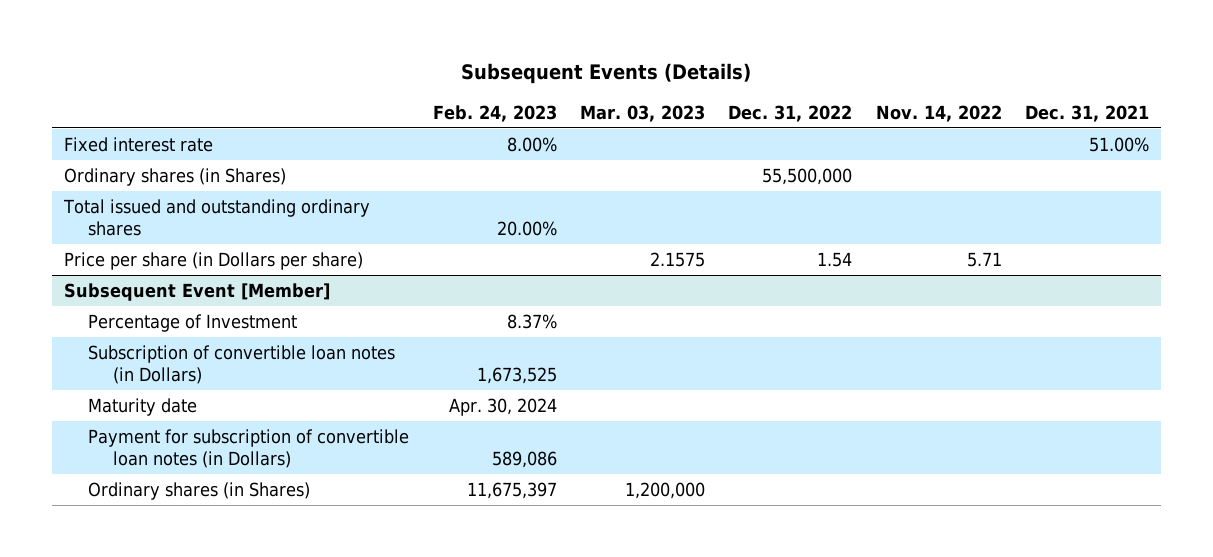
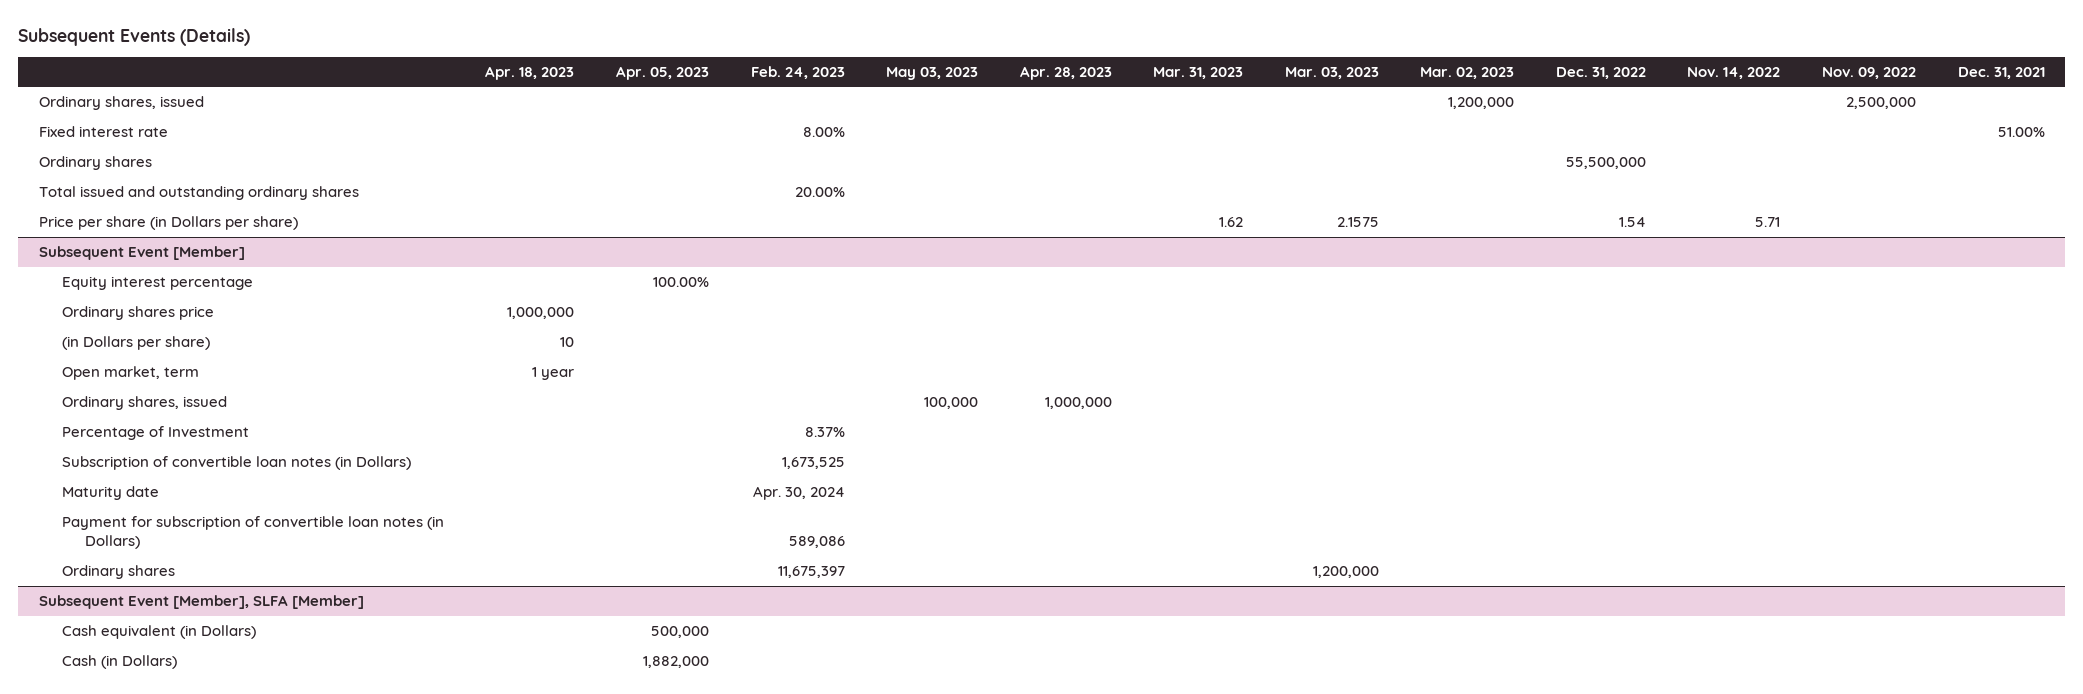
- | Feb. 24, 2023 | Mar. 03, 2023 | Dec. 31, 2022 | Nov. 14, 2022 | Dec. 31, 2021
+ | Apr. 18, 2023 | Apr. 05, 2023 | Feb. 24, 2023 | May 03, 2023 | Apr. 28, 2023 | Mar. 31, 2023 | Mar. 03, 2023 | Mar. 02, 2023 | Dec. 31, 2022 | Nov. 14, 2022 | Nov. 09, 2022 | Dec. 31, 2021
+ Ordinary shares, issued | | | | | | | | 1,200,000 | | | 2,500,000 |
- Ordinary shares (in Shares) | | | 55,500,000 | |
+ Ordinary shares | | | | | | | | | 55,500,000 | | |
@ Subsequent Event [Member]
+ Equity interest percentage | | 100.00% | | | | | | | | | |
+ Ordinary shares price | 1,000,000 | | | | | | | | | | |
+ (in Dollars per share) | 10 | | | | | | | | | | |
+ Open market, term | 1 year | | | | | | | | | | |
+ Ordinary shares, issued | | | | 100,000 | 1,000,000 | | | | | | |
- Ordinary shares (in Shares) | 11,675,397 | 1,200,000 | | |
+ Ordinary shares | | | 11,675,397 | | | | 1,200,000 | | | | |
+ Subsequent Event [Member], SLFA [Member]
+ Cash equivalent (in Dollars) | | 500,000 | | | | | | | | | |
+ Cash (in Dollars) | | 1,882,000 | | | | | | | | | |

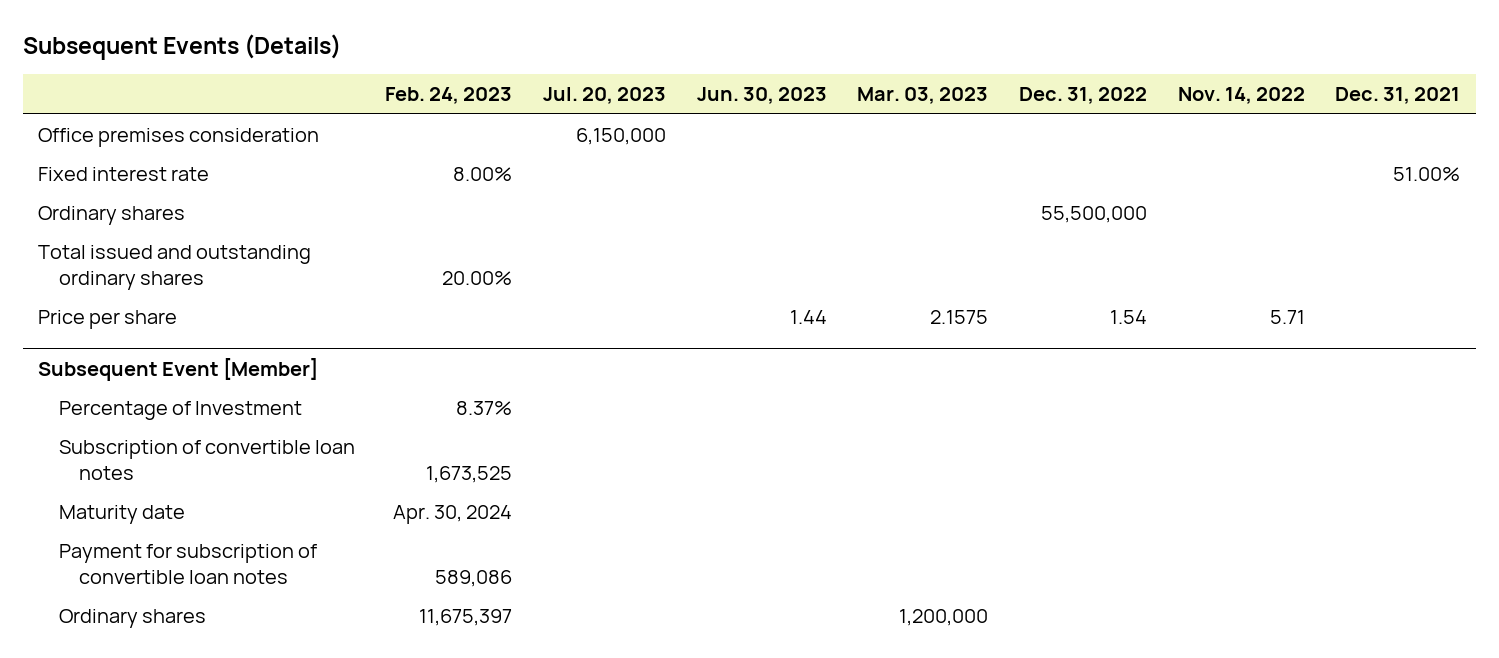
- | Apr. 18, 2023 | Apr. 05, 2023 | Feb. 24, 2023 | May 03, 2023 | Apr. 28, 2023 | Mar. 31, 2023 | Mar. 03, 2023 | Mar. 02, 2023 | Dec. 31, 2022 | Nov. 14, 2022 | Nov. 09, 2022 | Dec. 31, 2021
+ | Feb. 24, 2023 | Jul. 20, 2023 | Jun. 30, 2023 | Mar. 03, 2023 | Dec. 31, 2022 | Nov. 14, 2022 | Dec. 31, 2021
- Ordinary shares, issued | | | | | | | | 1,200,000 | | | 2,500,000 |
+ Office premises consideration | | 6,150,000 | | | | |
- Price per share (in Dollars per share) | | | | | | 1.62 | 2.1575 | | 1.54 | 5.71 | |
+ Price per share | | | 1.44 | 2.1575 | 1.54 | 5.71 |
@ Subsequent Event [Member]
- Equity interest percentage | | 100.00% | | | | | | | | | |
- Ordinary shares price | 1,000,000 | | | | | | | | | | |
- (in Dollars per share) | 10 | | | | | | | | | | |
- Open market, term | 1 year | | | | | | | | | | |
- Ordinary shares, issued | | | | 100,000 | 1,000,000 | | | | | | |
- Subscription of convertible loan notes (in Dollars) | | | 1,673,525 | | | | | | | | |
+ Subscription of convertible loan notes | 1,673,525 | | | | | |
- Payment for subscription of convertible loan notes (in Dollars) | | | 589,086 | | | | | | | | |
+ Payment for subscription of convertible loan notes | 589,086 | | | | | |
- Subsequent Event [Member], SLFA [Member]
- Cash equivalent (in Dollars) | | 500,000 | | | | | | | | | |
- Cash (in Dollars) | | 1,882,000 | | | | | | | | | |

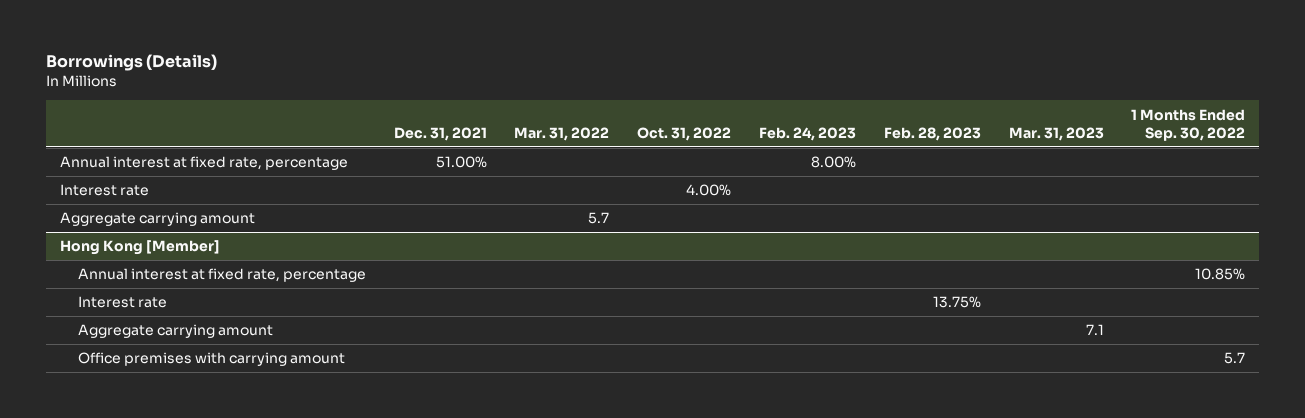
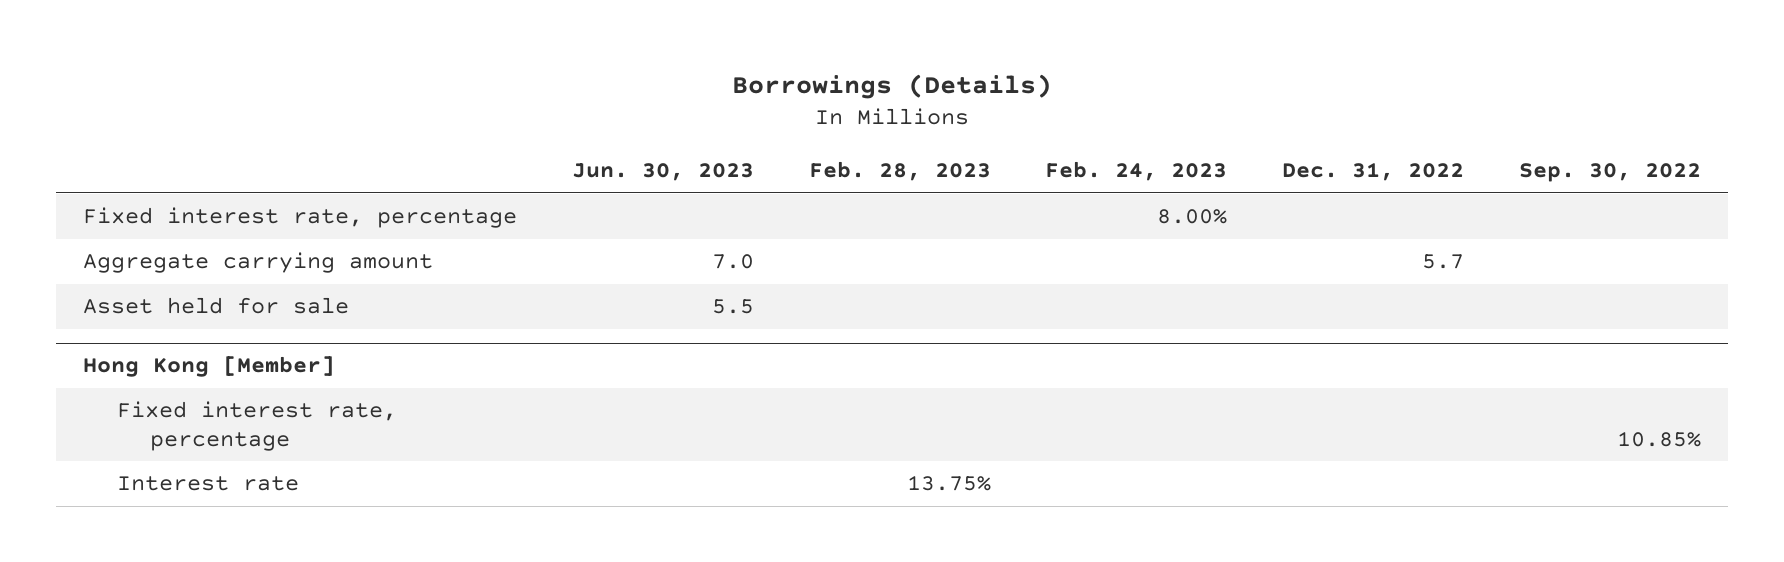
- | Dec. 31, 2021 | Mar. 31, 2022 | Oct. 31, 2022 | Feb. 24, 2023 | Feb. 28, 2023 | Mar. 31, 2023 | 1 Months Ended Sep. 30, 2022
+ | Jun. 30, 2023 | Feb. 28, 2023 | Feb. 24, 2023 | Dec. 31, 2022 | Sep. 30, 2022
- Annual interest at fixed rate, percentage | 51.00% | | | 8.00% | | |
- Interest rate | | | 4.00% | | | |
+ Fixed interest rate, percentage | | | 8.00% | |
+ Asset held for sale | 5.5 | | | |
@ Hong Kong [Member]
- Annual interest at fixed rate, percentage | | | | | | | 10.85%
+ Fixed interest rate, percentage | | | | | 10.85%
- Aggregate carrying amount | | | | | | 7.1 |
- Office premises with carrying amount | | | | | | | 5.7

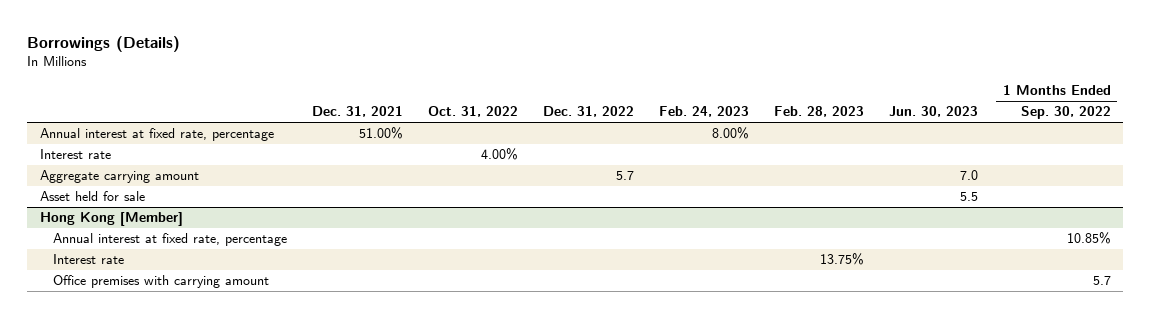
- | Jun. 30, 2023 | Feb. 28, 2023 | Feb. 24, 2023 | Dec. 31, 2022 | Sep. 30, 2022
+ | Dec. 31, 2021 | Oct. 31, 2022 | Dec. 31, 2022 | Feb. 24, 2023 | Feb. 28, 2023 | Jun. 30, 2023 | 1 Months Ended Sep. 30, 2022
- Fixed interest rate, percentage | | | 8.00% | |
+ Annual interest at fixed rate, percentage | 51.00% | | | 8.00% | | |
+ Interest rate | | 4.00% | | | | |
@ Hong Kong [Member]
- Fixed interest rate, percentage | | | | | 10.85%
+ Annual interest at fixed rate, percentage | | | | | | | 10.85%
+ Office premises with carrying amount | | | | | | | 5.7

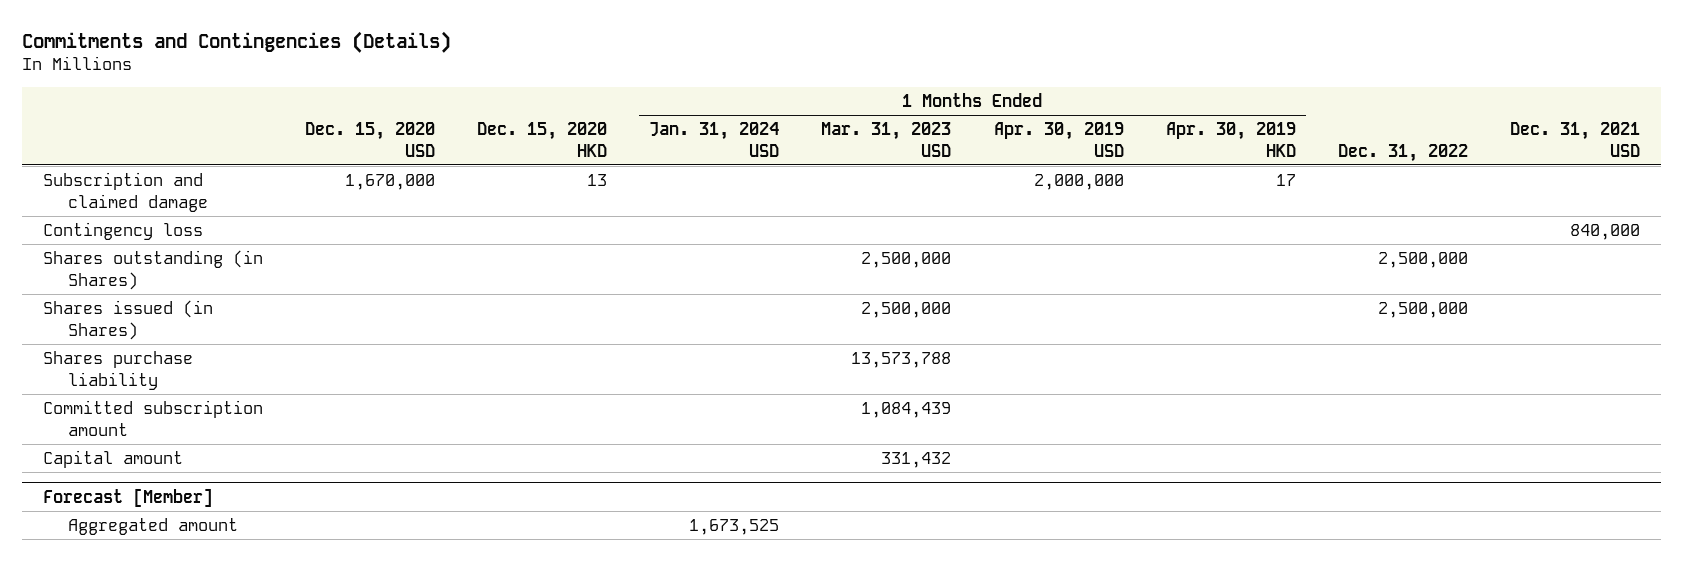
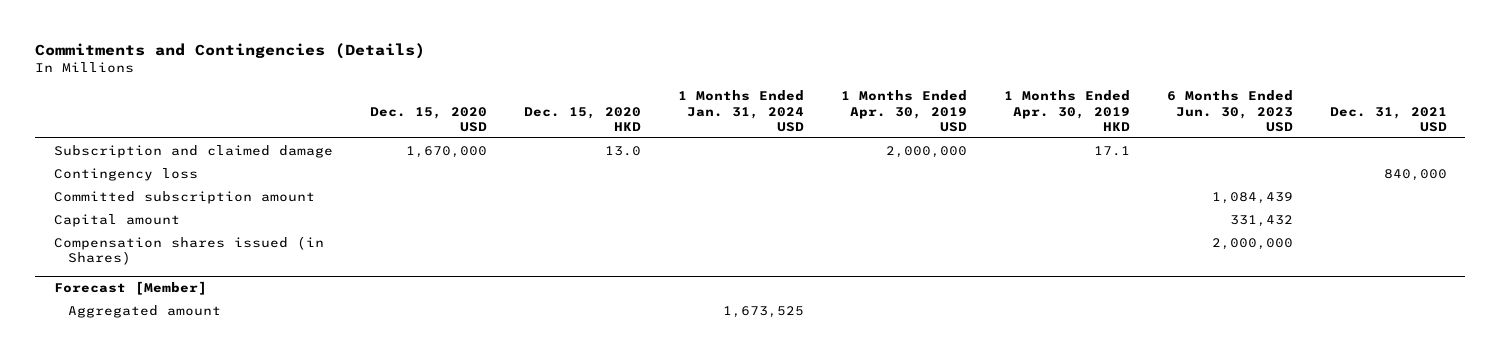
- | Dec. 15, 2020 USD | Dec. 15, 2020 HKD | 1 Months Ended Jan. 31, 2024 USD | 1 Months Ended Mar. 31, 2023 USD | 1 Months Ended Apr. 30, 2019 USD | 1 Months Ended Apr. 30, 2019 HKD | Dec. 31, 2022 | Dec. 31, 2021 USD
+ | Dec. 15, 2020 USD | Dec. 15, 2020 HKD | 1 Months Ended Jan. 31, 2024 USD | 1 Months Ended Apr. 30, 2019 USD | 1 Months Ended Apr. 30, 2019 HKD | 6 Months Ended Jun. 30, 2023 USD | Dec. 31, 2021 USD
- Subscription and claimed damage | 1,670,000 | 13 | | | 2,000,000 | 17 | |
+ Subscription and claimed damage | 1,670,000 | 13.0 | | 2,000,000 | 17.1 | |
- Shares outstanding (in Shares) | | | | 2,500,000 | | | 2,500,000 |
- Shares issued (in Shares) | | | | 2,500,000 | | | 2,500,000 |
- Shares purchase liability | | | | 13,573,788 | | | |
+ Compensation shares issued (in Shares) | | | | | | 2,000,000 |

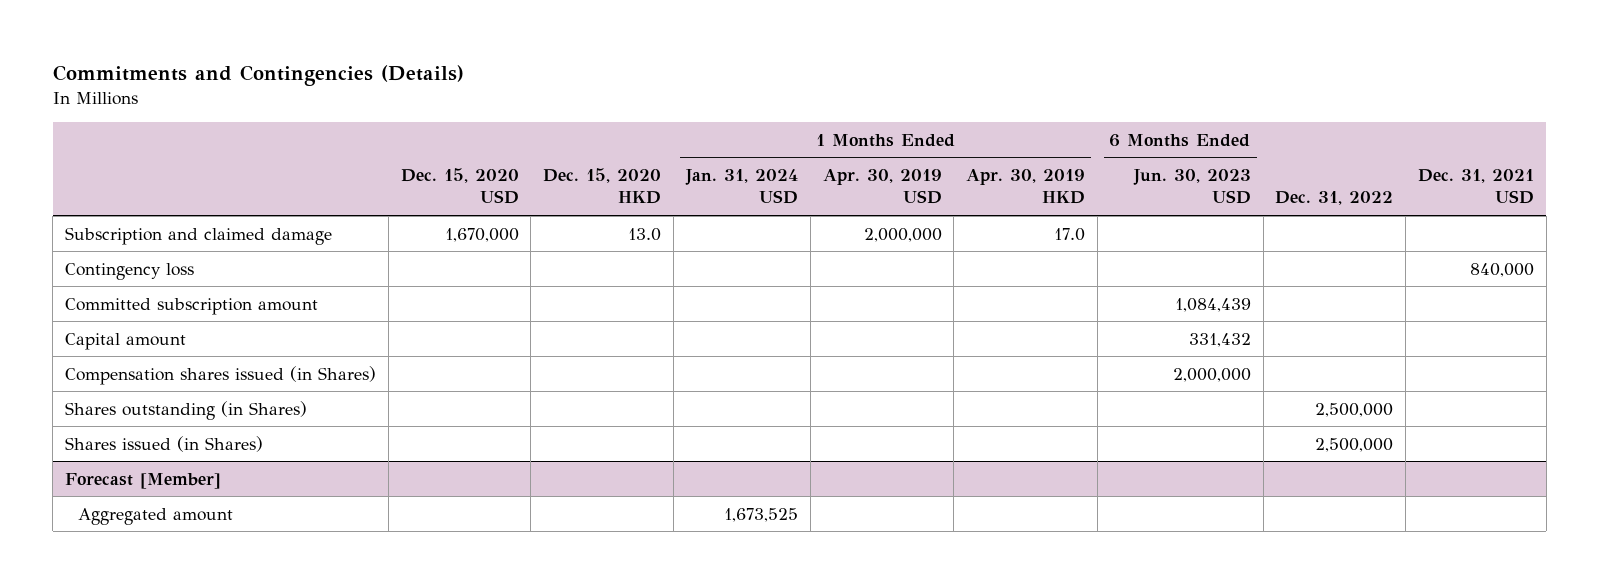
- | Dec. 15, 2020 USD | Dec. 15, 2020 HKD | 1 Months Ended Jan. 31, 2024 USD | 1 Months Ended Apr. 30, 2019 USD | 1 Months Ended Apr. 30, 2019 HKD | 6 Months Ended Jun. 30, 2023 USD | Dec. 31, 2021 USD
+ | Dec. 15, 2020 USD | Dec. 15, 2020 HKD | 1 Months Ended Jan. 31, 2024 USD | 1 Months Ended Apr. 30, 2019 USD | 1 Months Ended Apr. 30, 2019 HKD | 6 Months Ended Jun. 30, 2023 USD | Dec. 31, 2022 | Dec. 31, 2021 USD
- Subscription and claimed damage | 1,670,000 | 13.0 | | 2,000,000 | 17.1 | |
+ Subscription and claimed damage | 1,670,000 | 13.0 | | 2,000,000 | 17.0 | | |
+ Shares outstanding (in Shares) | | | | | | | 2,500,000 |
+ Shares issued (in Shares) | | | | | | | 2,500,000 |

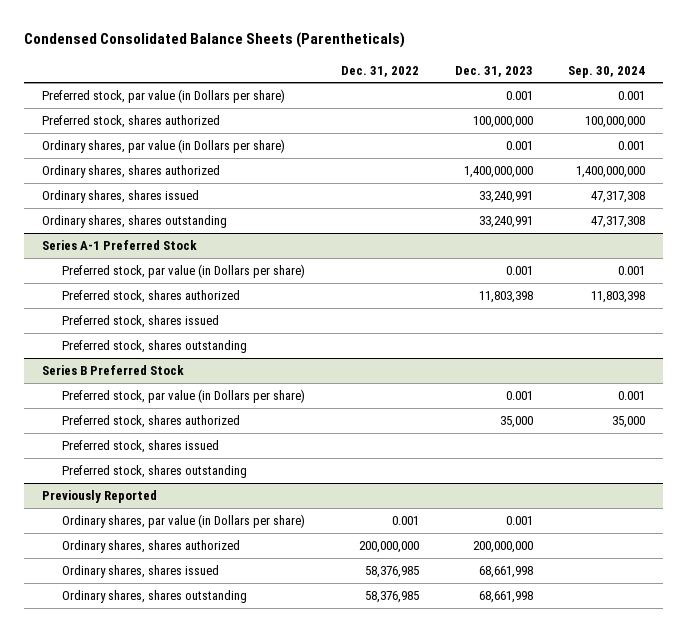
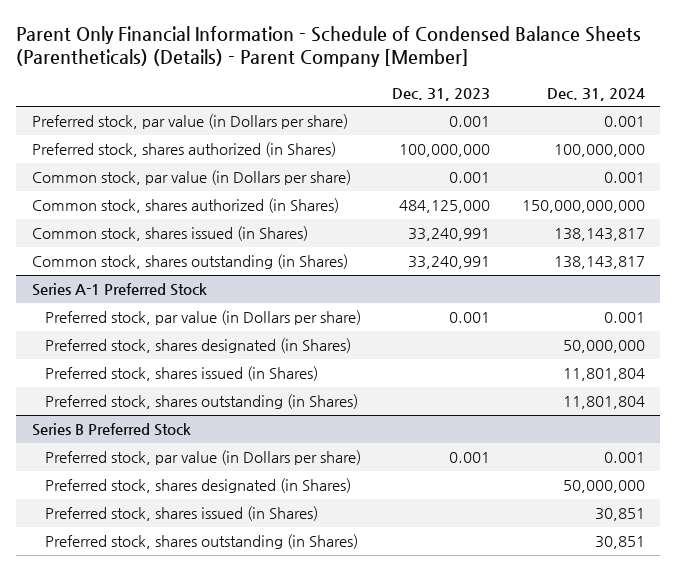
- Condensed Consolidated Balance Sheets (Parentheticals)
+ Parent Only Financial Information - Schedule of Condensed Balance Sheets (Parentheticals) (Details) - Parent Company [Member]
- | Dec. 31, 2022 | Dec. 31, 2023 | Sep. 30, 2024
+ | Dec. 31, 2023 | Dec. 31, 2024
- Preferred stock, shares authorized | | 100,000,000 | 100,000,000
- Ordinary shares, par value (in Dollars per share) | | 0.001 | 0.001
- Ordinary shares, shares authorized | | 1,400,000,000 | 1,400,000,000
- Ordinary shares, shares issued | | 33,240,991 | 47,317,308
- Ordinary shares, shares outstanding | | 33,240,991 | 47,317,308
+ Preferred stock, shares authorized (in Shares) | 100,000,000 | 100,000,000
+ Common stock, par value (in Dollars per share) | 0.001 | 0.001
+ Common stock, shares authorized (in Shares) | 484,125,000 | 150,000,000,000
+ Common stock, shares issued (in Shares) | 33,240,991 | 138,143,817
+ Common stock, shares outstanding (in Shares) | 33,240,991 | 138,143,817
@ Series A-1 Preferred Stock
- Preferred stock, shares authorized | | 11,803,398 | 11,803,398
- Preferred stock, shares issued
- Preferred stock, shares outstanding
+ Preferred stock, shares designated (in Shares) | | 50,000,000
+ Preferred stock, shares issued (in Shares) | | 11,801,804
+ Preferred stock, shares outstanding (in Shares) | | 11,801,804
@ Series B Preferred Stock
- Preferred stock, shares authorized | | 35,000 | 35,000
- Preferred stock, shares issued
- Preferred stock, shares outstanding
- Previously Reported
- Ordinary shares, par value (in Dollars per share) | 0.001 | 0.001 |
- Ordinary shares, shares authorized | 200,000,000 | 200,000,000 |
- Ordinary shares, shares issued | 58,376,985 | 68,661,998 |
- Ordinary shares, shares outstanding | 58,376,985 | 68,661,998 |
@ Series B Preferred Stock
+ Preferred stock, shares designated (in Shares) | | 50,000,000
+ Preferred stock, shares issued (in Shares) | | 30,851
+ Preferred stock, shares outstanding (in Shares) | | 30,851

